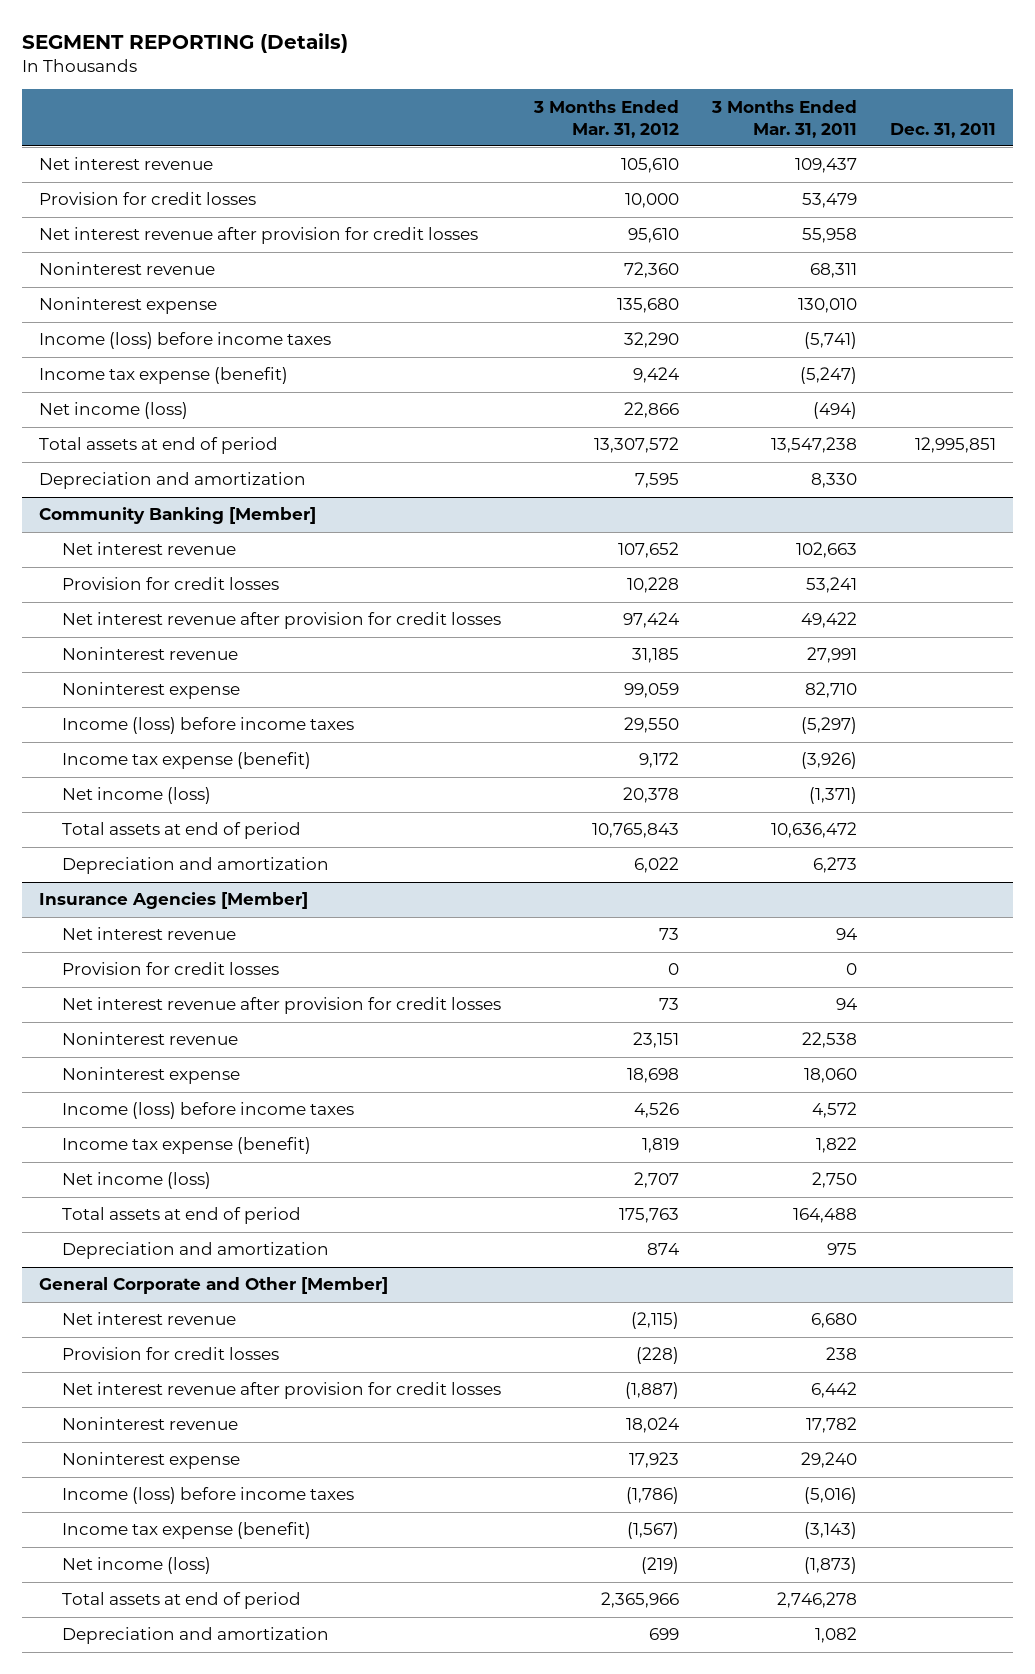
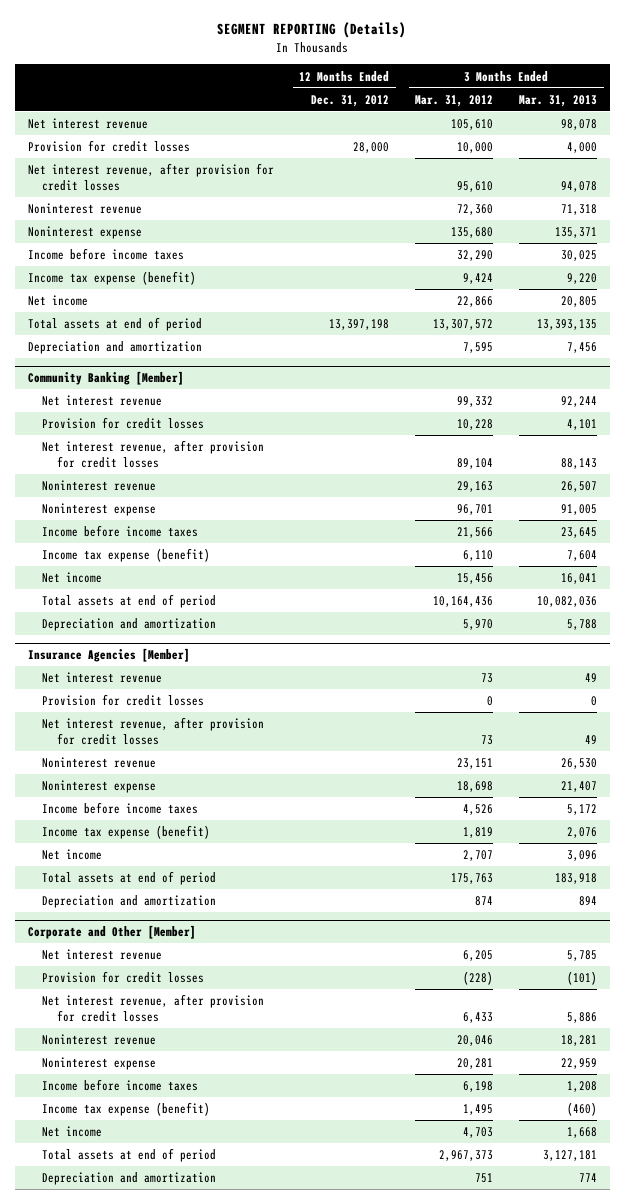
- | 3 Months Ended Mar. 31, 2012 | 3 Months Ended Mar. 31, 2011 | Dec. 31, 2011
+ | 12 Months Ended Dec. 31, 2012 | 3 Months Ended Mar. 31, 2012 | 3 Months Ended Mar. 31, 2013
- Net interest revenue after provision for credit losses | 95,610 | 55,958 |
+ Net interest revenue, after provision for credit losses | | 95,610 | 94,078
- Income (loss) before income taxes | 32,290 | (5,741) |
+ Income before income taxes | | 32,290 | 30,025
- Net income (loss) | 22,866 | (494) |
+ Net income | | 22,866 | 20,805
@ Community Banking [Member]
- Net interest revenue | 107,652 | 102,663 |
+ Net interest revenue | | 99,332 | 92,244
- Net interest revenue after provision for credit losses | 97,424 | 49,422 |
- Noninterest revenue | 31,185 | 27,991 |
- Noninterest expense | 99,059 | 82,710 |
- Income (loss) before income taxes | 29,550 | (5,297) |
- Income tax expense (benefit) | 9,172 | (3,926) |
- Net income (loss) | 20,378 | (1,371) |
- Total assets at end of period | 10,765,843 | 10,636,472 |
- Depreciation and amortization | 6,022 | 6,273 |
+ Net interest revenue, after provision for credit losses | | 89,104 | 88,143
+ Noninterest revenue | | 29,163 | 26,507
+ Noninterest expense | | 96,701 | 91,005
+ Income before income taxes | | 21,566 | 23,645
+ Income tax expense (benefit) | | 6,110 | 7,604
+ Net income | | 15,456 | 16,041
+ Total assets at end of period | | 10,164,436 | 10,082,036
+ Depreciation and amortization | | 5,970 | 5,788
@ Insurance Agencies [Member]
- Net interest revenue after provision for credit losses | 73 | 94 |
+ Net interest revenue, after provision for credit losses | | 73 | 49
- Income (loss) before income taxes | 4,526 | 4,572 |
+ Income before income taxes | | 4,526 | 5,172
- Net income (loss) | 2,707 | 2,750 |
+ Net income | | 2,707 | 3,096
- General Corporate and Other [Member]
- Net interest revenue | (2,115) | 6,680 |
+ Corporate and Other [Member]
+ Net interest revenue | | 6,205 | 5,785
- Net interest revenue after provision for credit losses | (1,887) | 6,442 |
- Noninterest revenue | 18,024 | 17,782 |
- Noninterest expense | 17,923 | 29,240 |
- Income (loss) before income taxes | (1,786) | (5,016) |
- Income tax expense (benefit) | (1,567) | (3,143) |
- Net income (loss) | (219) | (1,873) |
- Total assets at end of period | 2,365,966 | 2,746,278 |
- Depreciation and amortization | 699 | 1,082 |
+ Net interest revenue, after provision for credit losses | | 6,433 | 5,886
+ Noninterest revenue | | 20,046 | 18,281
+ Noninterest expense | | 20,281 | 22,959
+ Income before income taxes | | 6,198 | 1,208
+ Income tax expense (benefit) | | 1,495 | (460)
+ Net income | | 4,703 | 1,668
+ Total assets at end of period | | 2,967,373 | 3,127,181
+ Depreciation and amortization | | 751 | 774

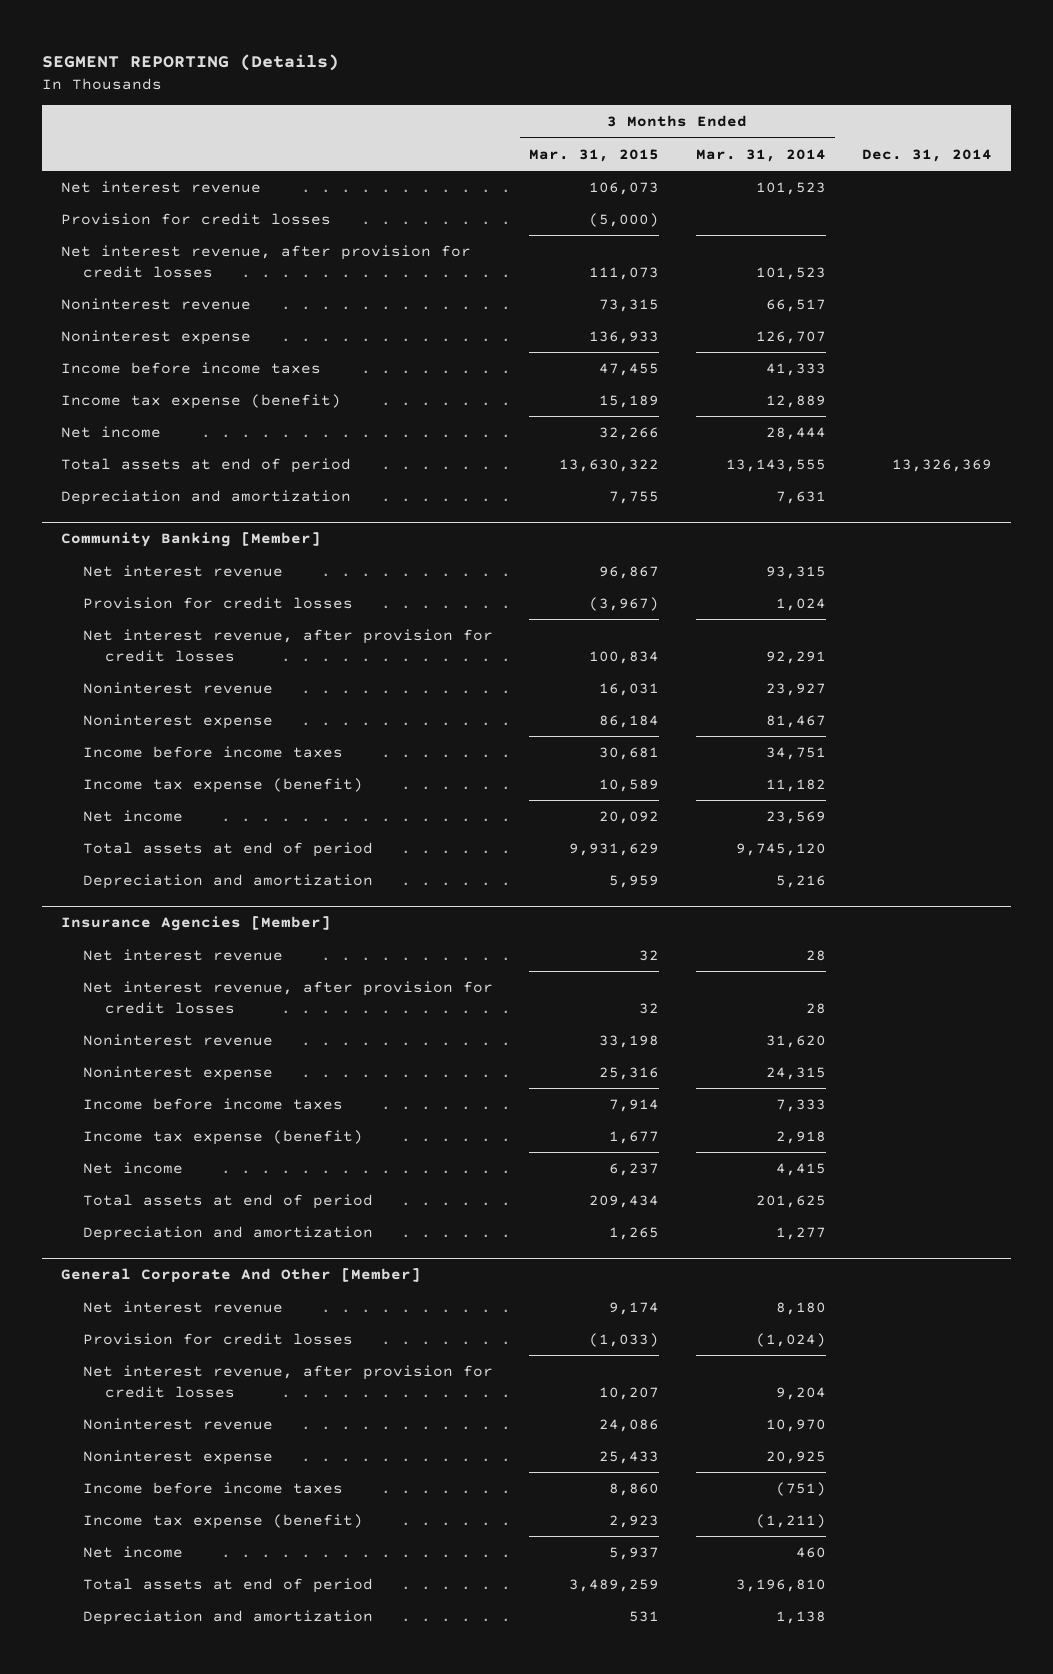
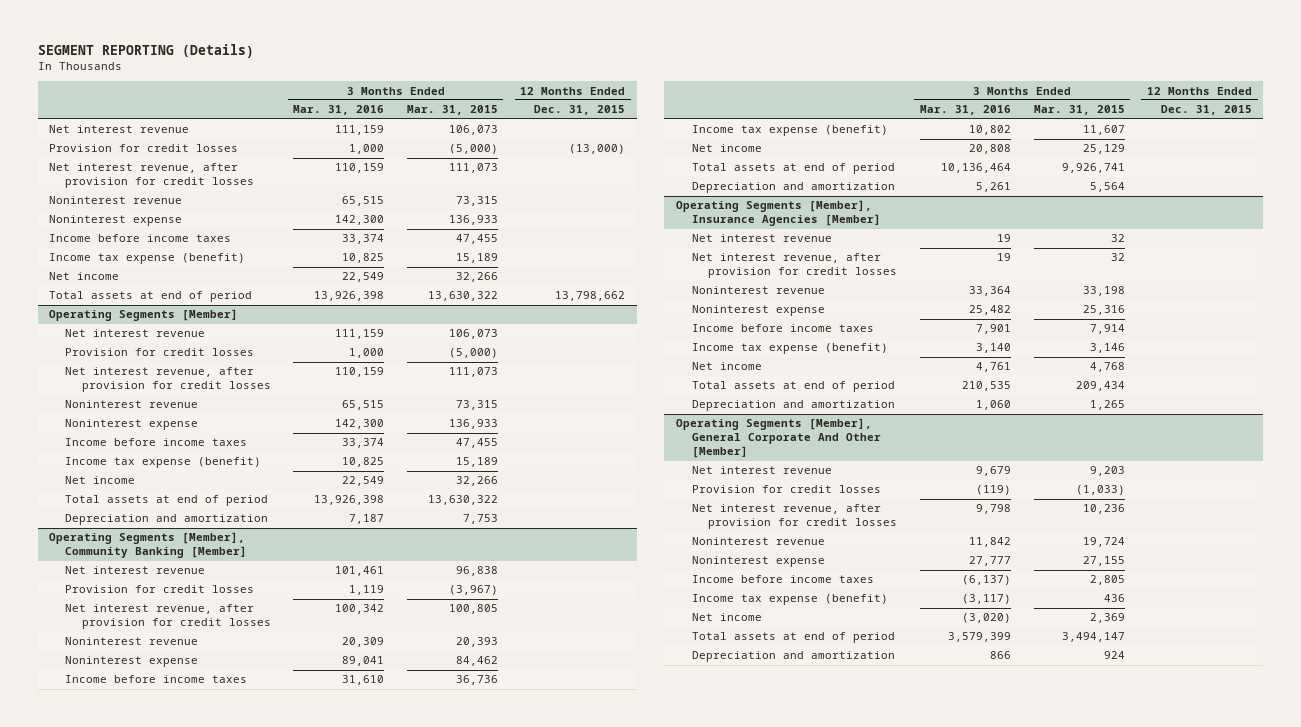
- | 3 Months Ended Mar. 31, 2015 | 3 Months Ended Mar. 31, 2014 | Dec. 31, 2014
+ | 3 Months Ended Mar. 31, 2016 | 3 Months Ended Mar. 31, 2015 | 12 Months Ended Dec. 31, 2015
- Depreciation and amortization | 7,755 | 7,631 |
- Community Banking [Member]
- Net interest revenue | 96,867 | 93,315 |
+ Operating Segments [Member]
+ Net interest revenue | 111,159 | 106,073 |
+ Provision for credit losses | 1,000 | (5,000) |
+ Net interest revenue, after provision for credit losses | 110,159 | 111,073 |
+ Noninterest revenue | 65,515 | 73,315 |
+ Noninterest expense | 142,300 | 136,933 |
+ Income before income taxes | 33,374 | 47,455 |
+ Income tax expense (benefit) | 10,825 | 15,189 |
+ Net income | 22,549 | 32,266 |
+ Total assets at end of period | 13,926,398 | 13,630,322 |
+ Depreciation and amortization | 7,187 | 7,753 |
+ Operating Segments [Member], Community Banking [Member]
+ Net interest revenue | 101,461 | 96,838 |
- Net interest revenue, after provision for credit losses | 100,834 | 92,291 |
- Noninterest revenue | 16,031 | 23,927 |
- Noninterest expense | 86,184 | 81,467 |
- Income before income taxes | 30,681 | 34,751 |
- Income tax expense (benefit) | 10,589 | 11,182 |
- Net income | 20,092 | 23,569 |
- Total assets at end of period | 9,931,629 | 9,745,120 |
- Depreciation and amortization | 5,959 | 5,216 |
- Insurance Agencies [Member]
+ Net interest revenue, after provision for credit losses | 100,342 | 100,805 |
+ Noninterest revenue | 20,309 | 20,393 |
+ Noninterest expense | 89,041 | 84,462 |
+ Income before income taxes | 31,610 | 36,736 |
+ Income tax expense (benefit) | 10,802 | 11,607 |
+ Net income | 20,808 | 25,129 |
+ Total assets at end of period | 10,136,464 | 9,926,741 |
+ Depreciation and amortization | 5,261 | 5,564 |
+ Operating Segments [Member], Insurance Agencies [Member]
- Income tax expense (benefit) | 1,677 | 2,918 |
- Net income | 6,237 | 4,415 |
+ Income tax expense (benefit) | 3,140 | 3,146 |
+ Net income | 4,761 | 4,768 |
- General Corporate And Other [Member]
- Net interest revenue | 9,174 | 8,180 |
+ Operating Segments [Member], General Corporate And Other [Member]
+ Net interest revenue | 9,679 | 9,203 |
- Net interest revenue, after provision for credit losses | 10,207 | 9,204 |
- Noninterest revenue | 24,086 | 10,970 |
- Noninterest expense | 25,433 | 20,925 |
- Income before income taxes | 8,860 | (751) |
- Income tax expense (benefit) | 2,923 | (1,211) |
- Net income | 5,937 | 460 |
- Total assets at end of period | 3,489,259 | 3,196,810 |
- Depreciation and amortization | 531 | 1,138 |
+ Net interest revenue, after provision for credit losses | 9,798 | 10,236 |
+ Noninterest revenue | 11,842 | 19,724 |
+ Noninterest expense | 27,777 | 27,155 |
+ Income before income taxes | (6,137) | 2,805 |
+ Income tax expense (benefit) | (3,117) | 436 |
+ Net income | (3,020) | 2,369 |
+ Total assets at end of period | 3,579,399 | 3,494,147 |
+ Depreciation and amortization | 866 | 924 |

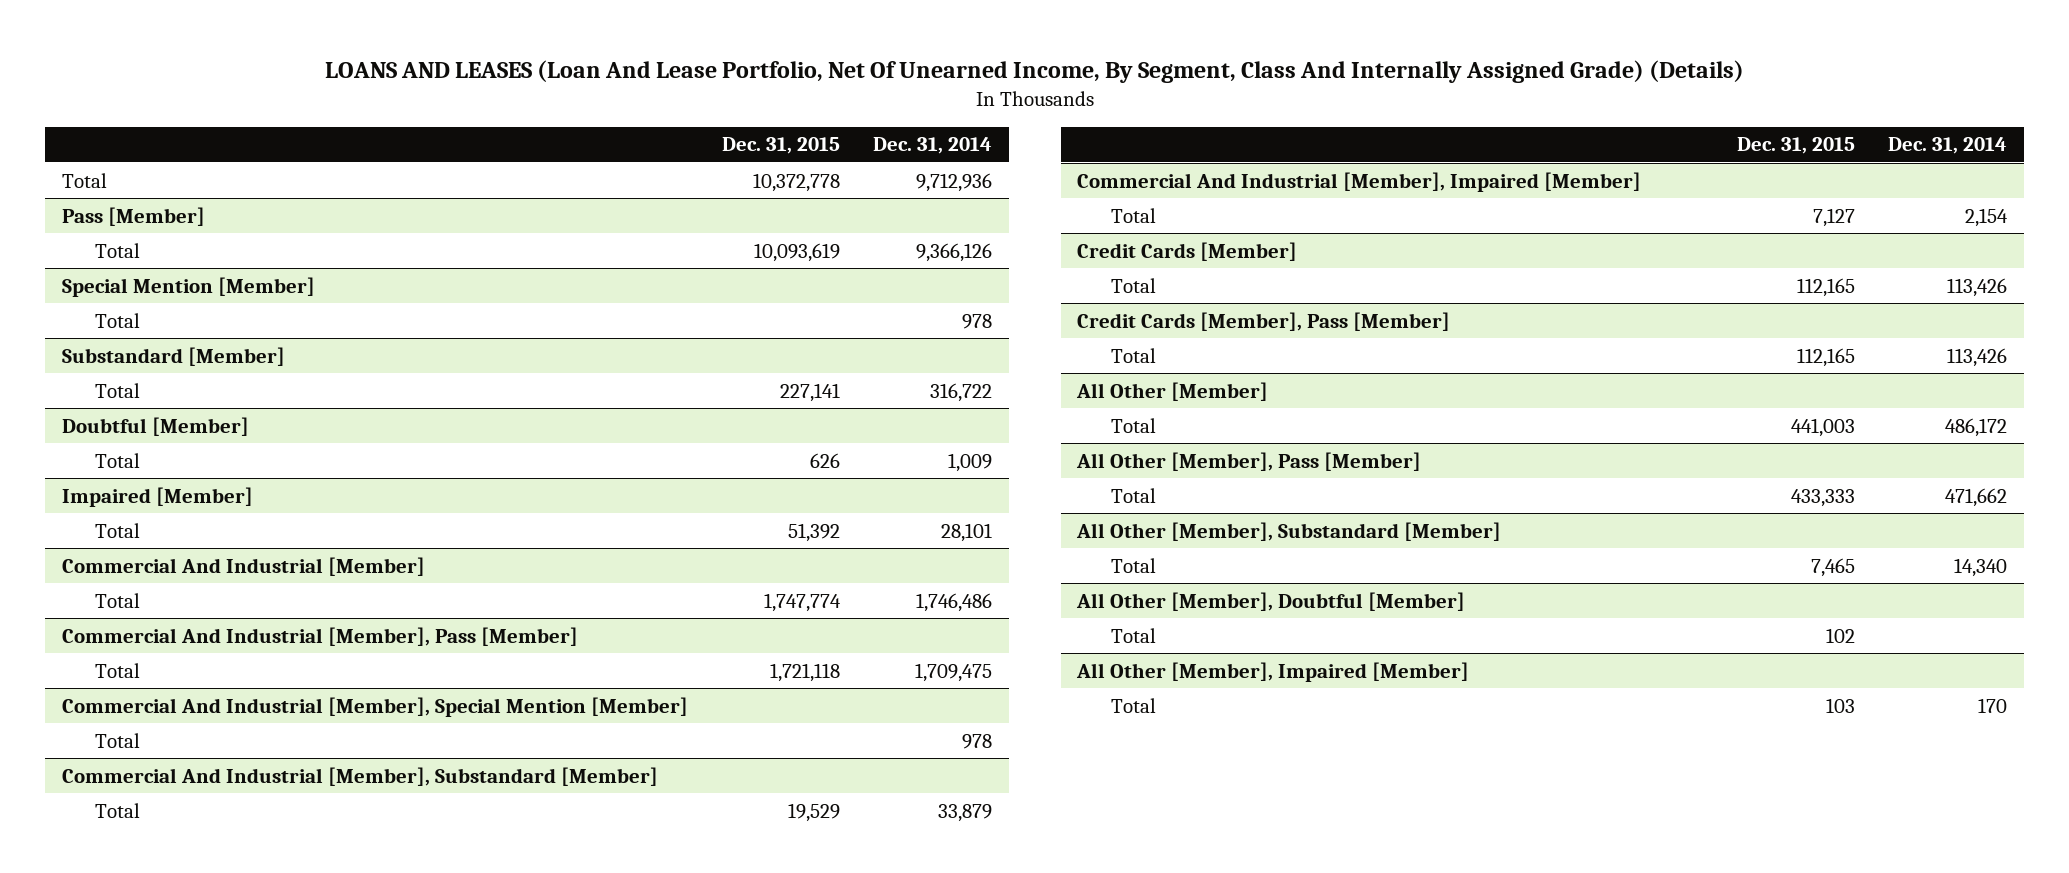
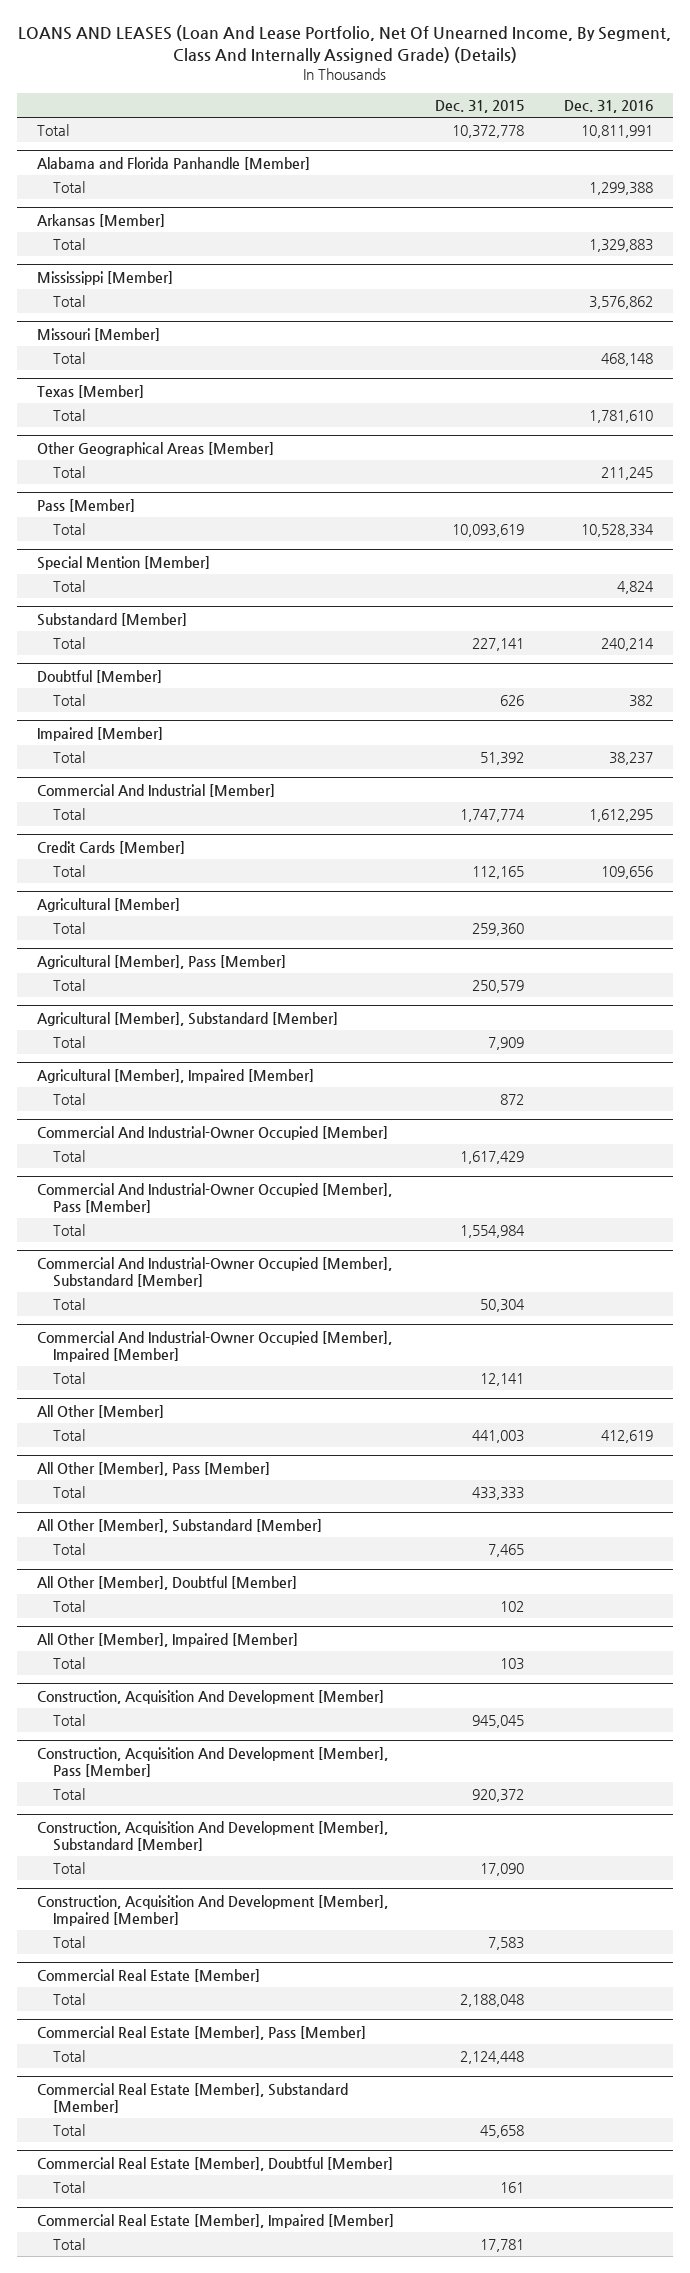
- | Dec. 31, 2015 | Dec. 31, 2014
+ | Dec. 31, 2015 | Dec. 31, 2016
+ Alabama and Florida Panhandle [Member]
+ Total | | 1,299,388
+ Arkansas [Member]
+ Total | | 1,329,883
+ Mississippi [Member]
+ Total | | 3,576,862
+ Missouri [Member]
+ Total | | 468,148
+ Texas [Member]
+ Total | | 1,781,610
+ Other Geographical Areas [Member]
+ Total | | 211,245
- Commercial And Industrial [Member], Pass [Member]
- Total | 1,721,118 | 1,709,475
- Commercial And Industrial [Member], Special Mention [Member]
- Total | | 978
- Commercial And Industrial [Member], Substandard [Member]
- Total | 19,529 | 33,879
- Commercial And Industrial [Member], Impaired [Member]
- Total | 7,127 | 2,154
- Credit Cards [Member], Pass [Member]
- Total | 112,165 | 113,426
+ Agricultural [Member]
+ Total | 259,360 |
+ Agricultural [Member], Pass [Member]
+ Total | 250,579 |
+ Agricultural [Member], Substandard [Member]
+ Total | 7,909 |
+ Agricultural [Member], Impaired [Member]
+ Total | 872 |
+ Commercial And Industrial-Owner Occupied [Member]
+ Total | 1,617,429 |
+ Commercial And Industrial-Owner Occupied [Member], Pass [Member]
+ Total | 1,554,984 |
+ Commercial And Industrial-Owner Occupied [Member], Substandard [Member]
+ Total | 50,304 |
+ Commercial And Industrial-Owner Occupied [Member], Impaired [Member]
+ Total | 12,141 |
+ Construction, Acquisition And Development [Member]
+ Total | 945,045 |
+ Construction, Acquisition And Development [Member], Pass [Member]
+ Total | 920,372 |
+ Construction, Acquisition And Development [Member], Substandard [Member]
+ Total | 17,090 |
+ Construction, Acquisition And Development [Member], Impaired [Member]
+ Total | 7,583 |
+ Commercial Real Estate [Member]
+ Total | 2,188,048 |
+ Commercial Real Estate [Member], Pass [Member]
+ Total | 2,124,448 |
+ Commercial Real Estate [Member], Substandard [Member]
+ Total | 45,658 |
+ Commercial Real Estate [Member], Doubtful [Member]
+ Total | 161 |
+ Commercial Real Estate [Member], Impaired [Member]
+ Total | 17,781 |

